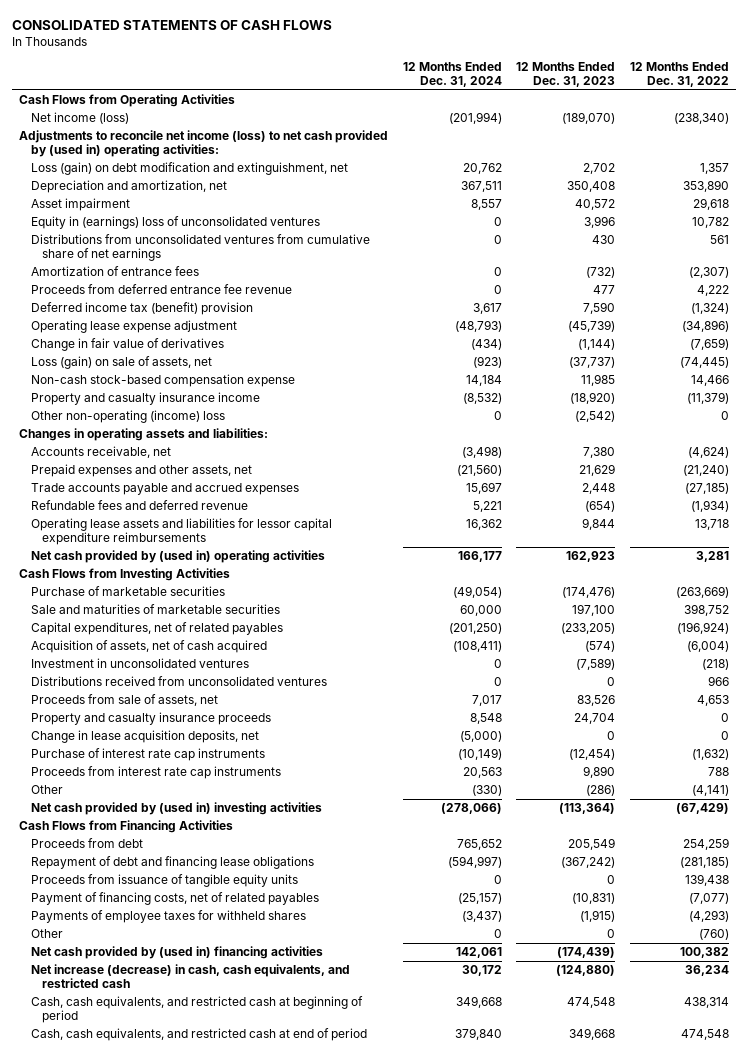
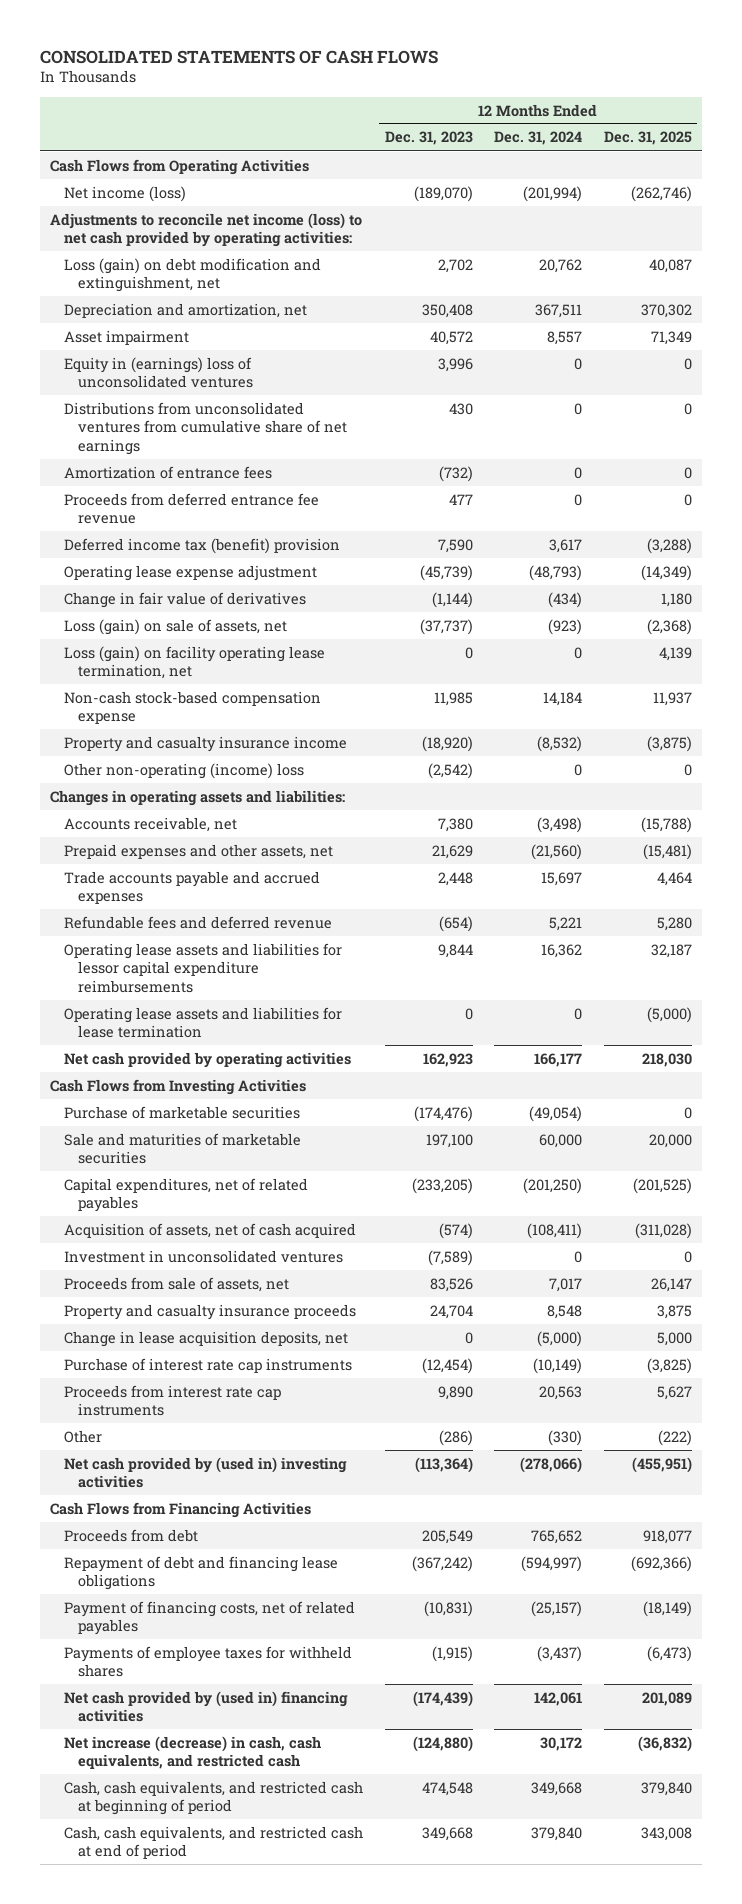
- | 12 Months Ended Dec. 31, 2024 | 12 Months Ended Dec. 31, 2023 | 12 Months Ended Dec. 31, 2022
+ | 12 Months Ended Dec. 31, 2023 | 12 Months Ended Dec. 31, 2024 | 12 Months Ended Dec. 31, 2025
- Adjustments to reconcile net income (loss) to net cash provided by (used in) operating activities:
+ Adjustments to reconcile net income (loss) to net cash provided by operating activities:
+ Loss (gain) on facility operating lease termination, net | 0 | 0 | 4,139
- Net cash provided by (used in) operating activities | 166,177 | 162,923 | 3,281
+ Operating lease assets and liabilities for lease termination | 0 | 0 | (5,000)
+ Net cash provided by operating activities | 162,923 | 166,177 | 218,030
- Distributions received from unconsolidated ventures | 0 | 0 | 966
- Proceeds from issuance of tangible equity units | 0 | 0 | 139,438
- Other | 0 | 0 | (760)

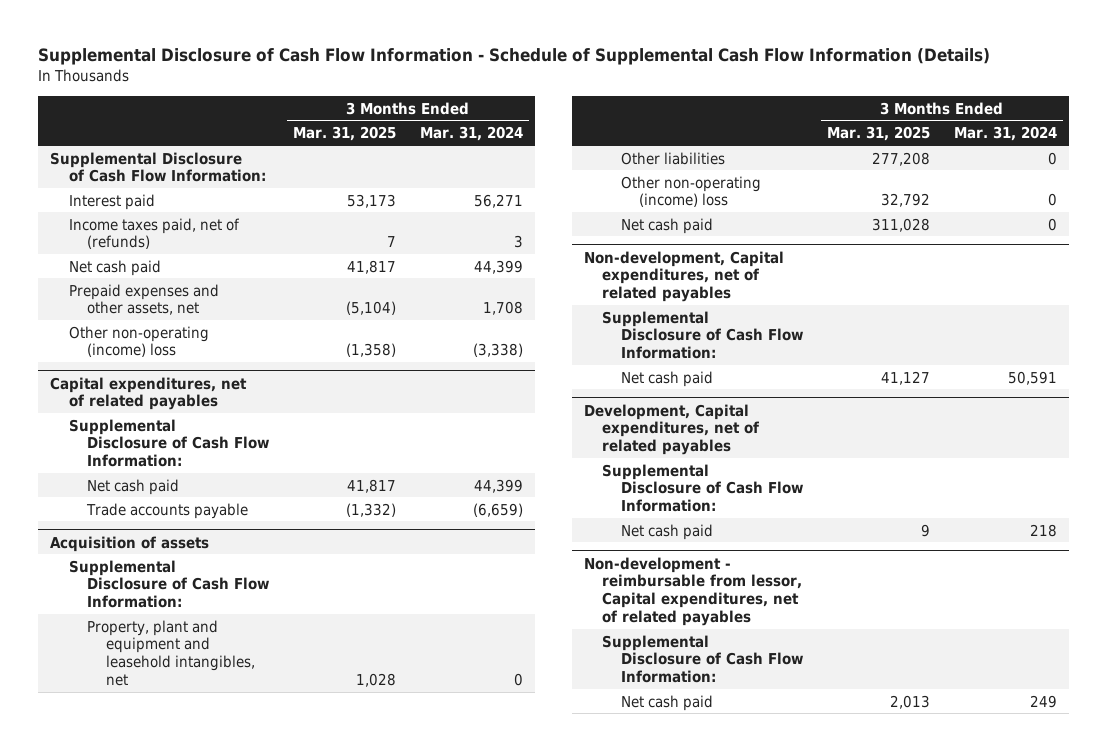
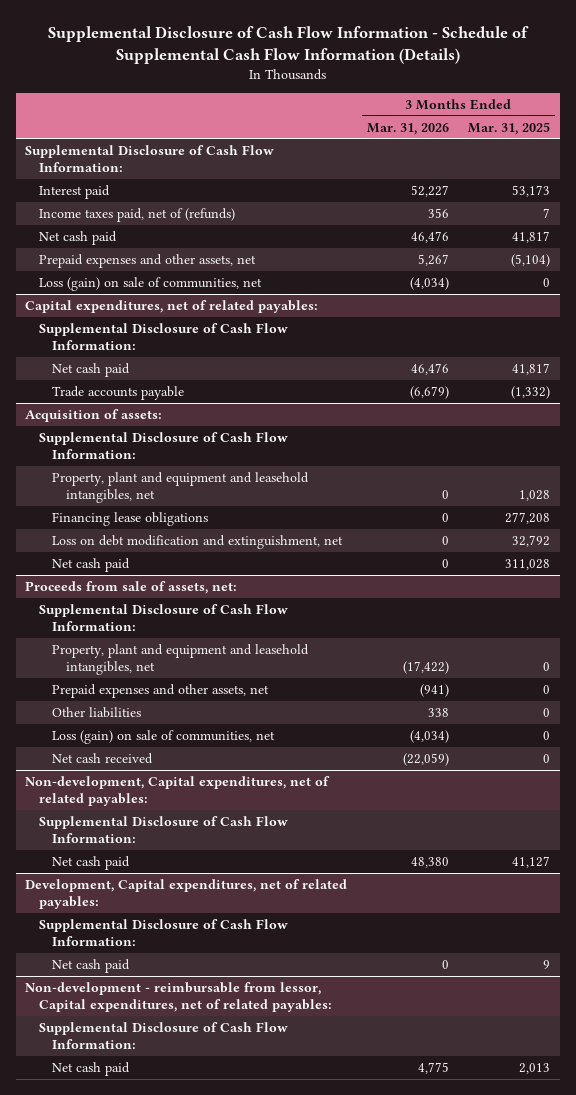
- | 3 Months Ended Mar. 31, 2025 | 3 Months Ended Mar. 31, 2024
+ | 3 Months Ended Mar. 31, 2026 | 3 Months Ended Mar. 31, 2025
- Other non-operating (income) loss | (1,358) | (3,338)
- Capital expenditures, net of related payables
+ Loss (gain) on sale of communities, net | (4,034) | 0
+ Capital expenditures, net of related payables:
- Acquisition of assets
+ Acquisition of assets:
- Other liabilities | 277,208 | 0
- Other non-operating (income) loss | 32,792 | 0
+ Financing lease obligations | 0 | 277,208
+ Loss on debt modification and extinguishment, net | 0 | 32,792
- Non-development, Capital expenditures, net of related payables
+ Proceeds from sale of assets, net:
+ Property, plant and equipment and leasehold intangibles, net | (17,422) | 0
+ Prepaid expenses and other assets, net | (941) | 0
+ Other liabilities | 338 | 0
+ Loss (gain) on sale of communities, net | (4,034) | 0
+ Net cash received | (22,059) | 0
+ Non-development, Capital expenditures, net of related payables:
+ Supplemental Disclosure of Cash Flow Information:
- Development, Capital expenditures, net of related payables
+ Development, Capital expenditures, net of related payables:
- Non-development - reimbursable from lessor, Capital expenditures, net of related payables
+ Non-development - reimbursable from lessor, Capital expenditures, net of related payables:

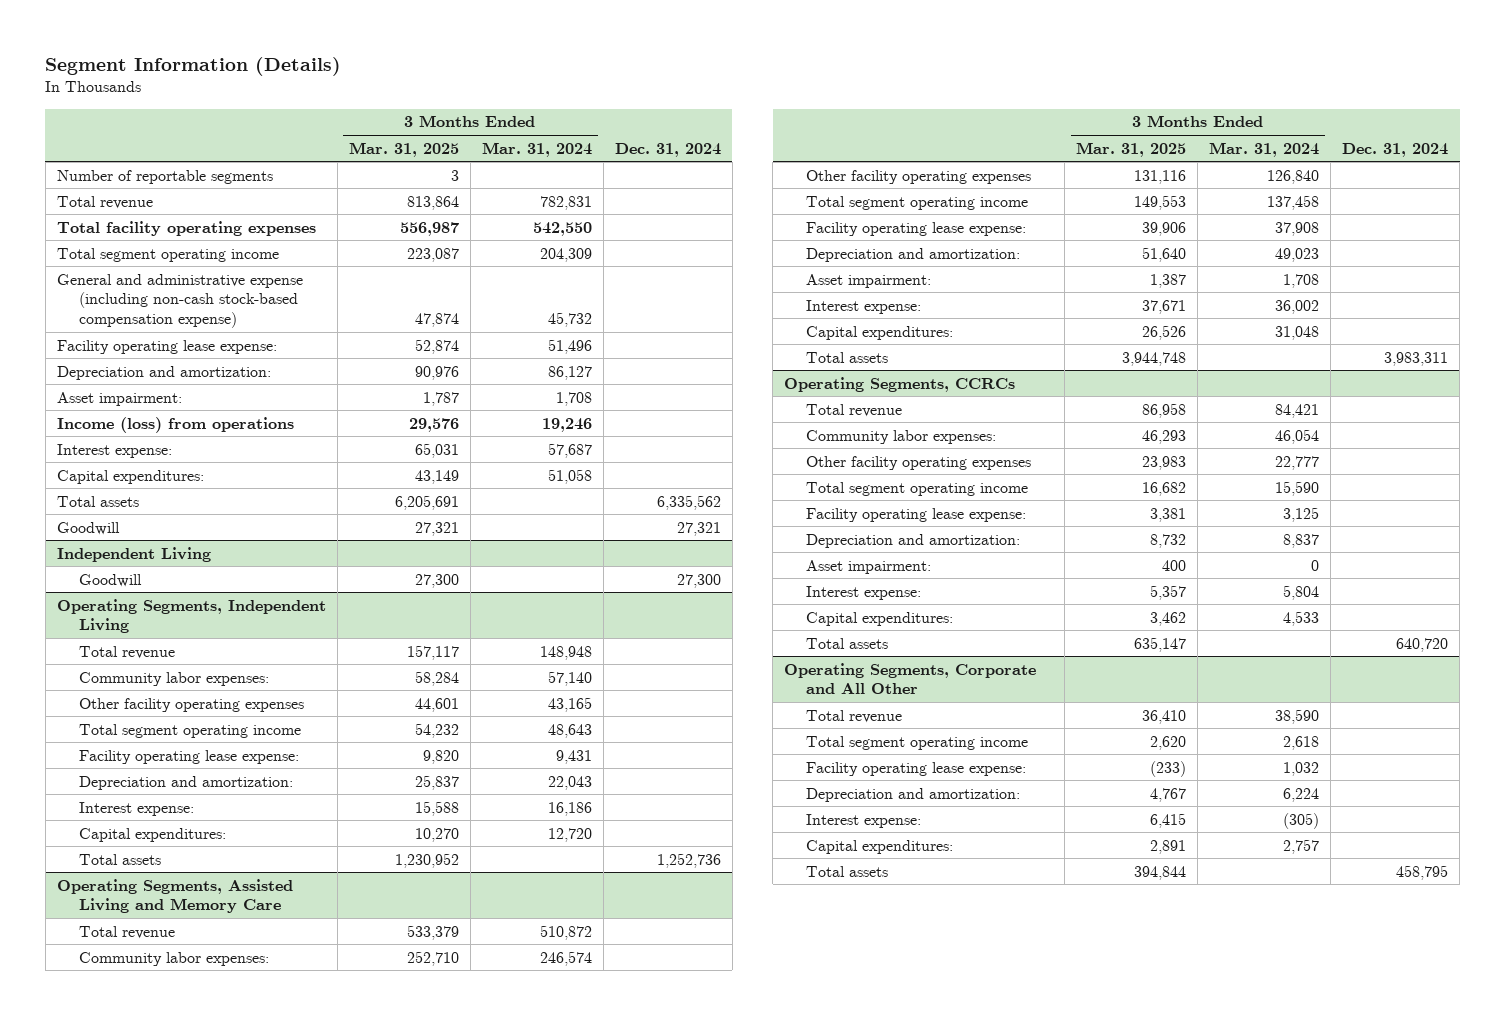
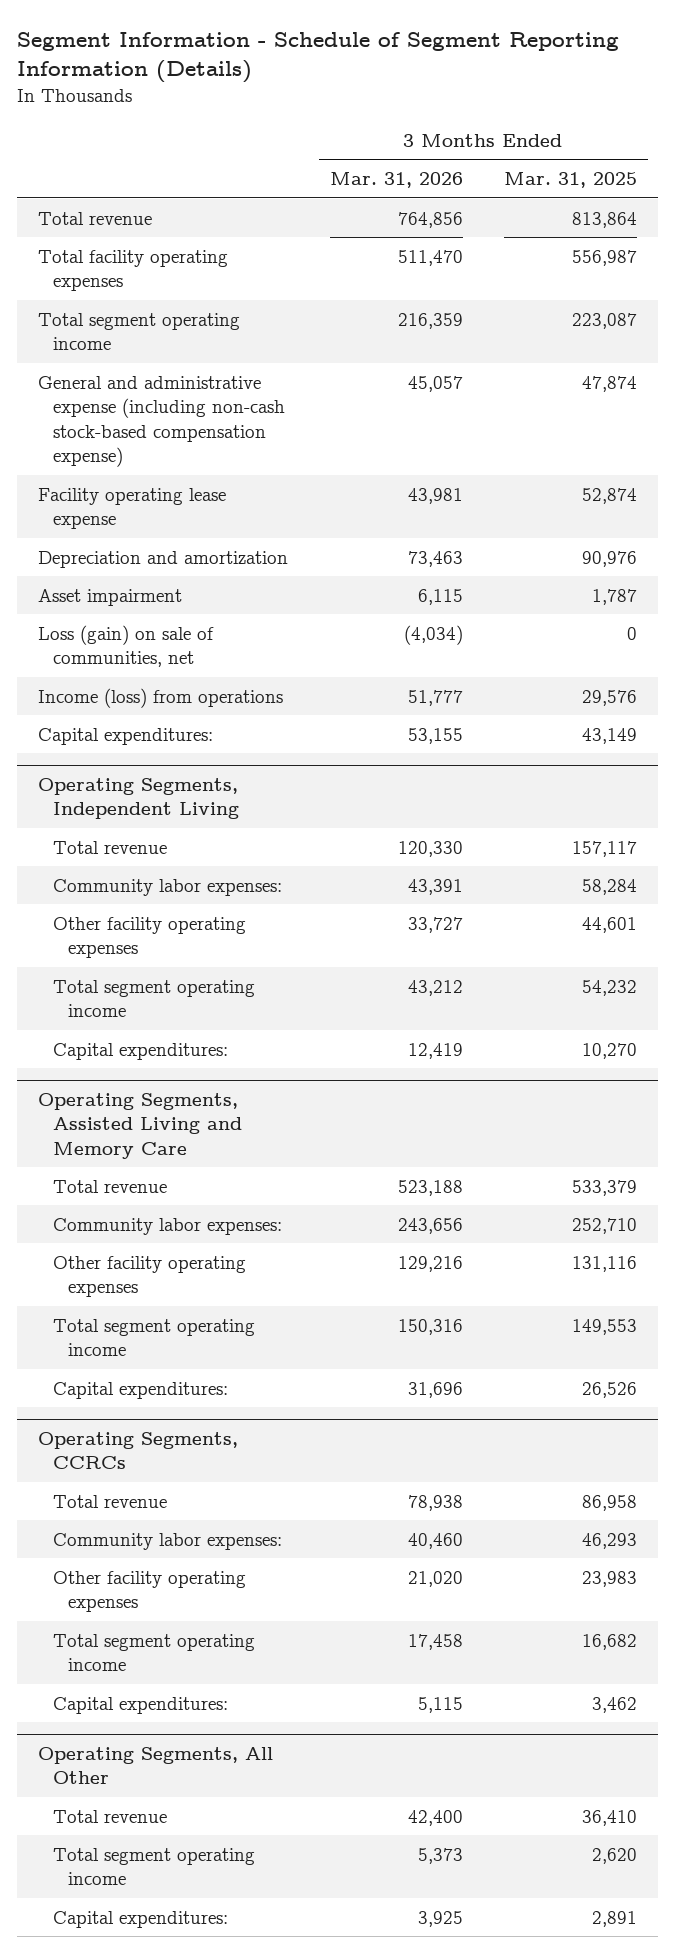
- Segment Information (Details)
+ Segment Information - Schedule of Segment Reporting Information (Details)
- | 3 Months Ended Mar. 31, 2025 | 3 Months Ended Mar. 31, 2024 | Dec. 31, 2024
+ | 3 Months Ended Mar. 31, 2026 | 3 Months Ended Mar. 31, 2025
- Number of reportable segments | 3 | |
- Facility operating lease expense: | 52,874 | 51,496 |
- Depreciation and amortization: | 90,976 | 86,127 |
- Asset impairment: | 1,787 | 1,708 |
+ Facility operating lease expense | 43,981 | 52,874
+ Depreciation and amortization | 73,463 | 90,976
+ Asset impairment | 6,115 | 1,787
+ Loss (gain) on sale of communities, net | (4,034) | 0
- Interest expense: | 65,031 | 57,687 |
- Total assets | 6,205,691 | | 6,335,562
- Goodwill | 27,321 | | 27,321
- Independent Living
- Goodwill | 27,300 | | 27,300
@ Operating Segments, Independent Living
- Facility operating lease expense: | 9,820 | 9,431 |
- Depreciation and amortization: | 25,837 | 22,043 |
- Interest expense: | 15,588 | 16,186 |
- Total assets | 1,230,952 | | 1,252,736
@ Operating Segments, Assisted Living and Memory Care
- Facility operating lease expense: | 39,906 | 37,908 |
- Depreciation and amortization: | 51,640 | 49,023 |
- Asset impairment: | 1,387 | 1,708 |
- Interest expense: | 37,671 | 36,002 |
- Total assets | 3,944,748 | | 3,983,311
@ Operating Segments, CCRCs
- Facility operating lease expense: | 3,381 | 3,125 |
- Depreciation and amortization: | 8,732 | 8,837 |
- Asset impairment: | 400 | 0 |
- Interest expense: | 5,357 | 5,804 |
- Total assets | 635,147 | | 640,720
- Operating Segments, Corporate and All Other
+ Operating Segments, All Other
- Facility operating lease expense: | (233) | 1,032 |
- Depreciation and amortization: | 4,767 | 6,224 |
- Interest expense: | 6,415 | (305) |
- Total assets | 394,844 | | 458,795

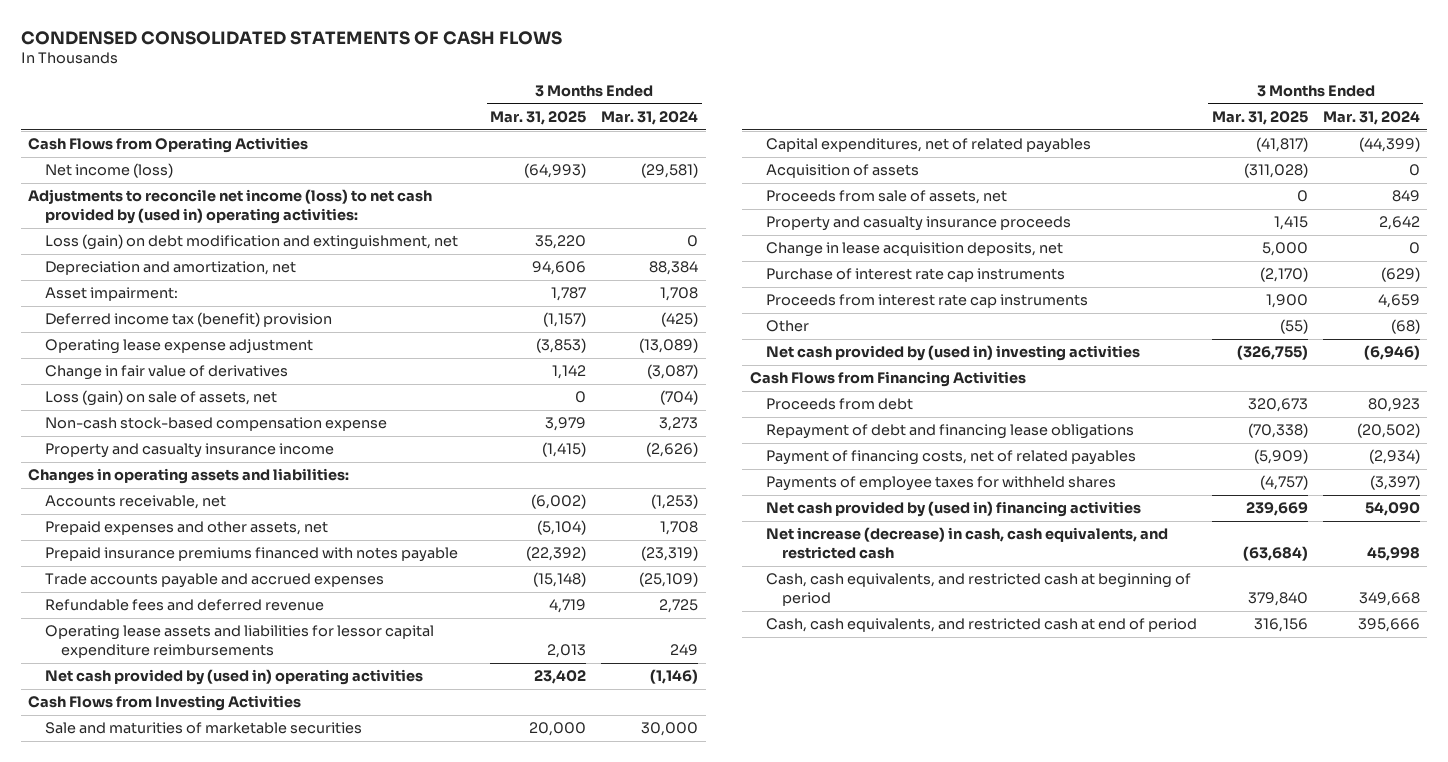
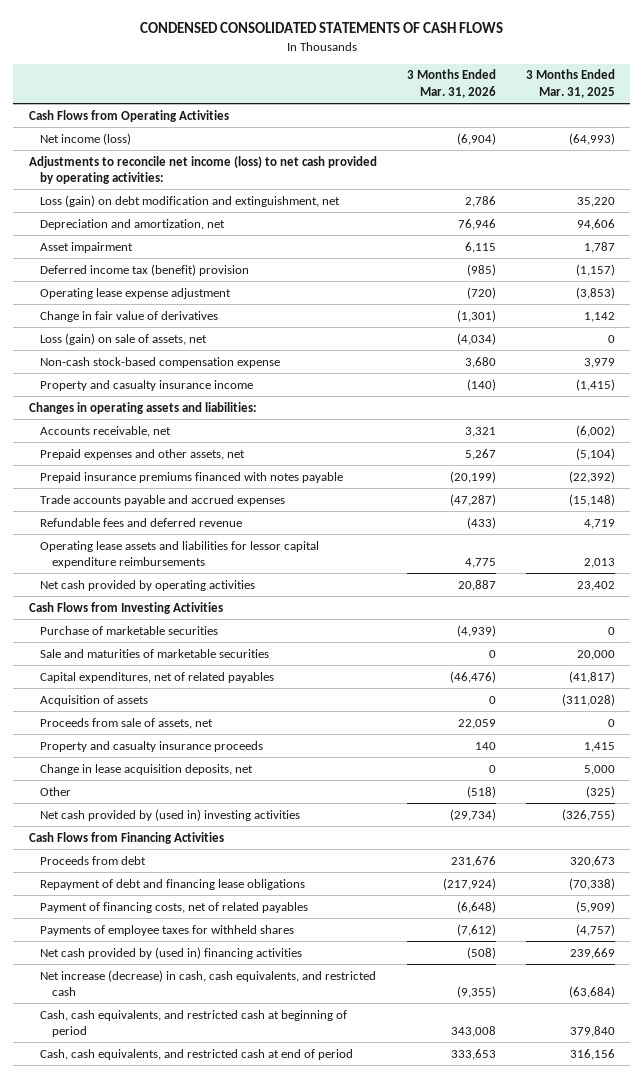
- | 3 Months Ended Mar. 31, 2025 | 3 Months Ended Mar. 31, 2024
+ | 3 Months Ended Mar. 31, 2026 | 3 Months Ended Mar. 31, 2025
- Adjustments to reconcile net income (loss) to net cash provided by (used in) operating activities:
+ Adjustments to reconcile net income (loss) to net cash provided by operating activities:
- Asset impairment: | 1,787 | 1,708
+ Asset impairment | 6,115 | 1,787
- Net cash provided by (used in) operating activities | 23,402 | (1,146)
+ Net cash provided by operating activities | 20,887 | 23,402
+ Purchase of marketable securities | (4,939) | 0
- Purchase of interest rate cap instruments | (2,170) | (629)
- Proceeds from interest rate cap instruments | 1,900 | 4,659
- Other | (55) | (68)
+ Other | (518) | (325)

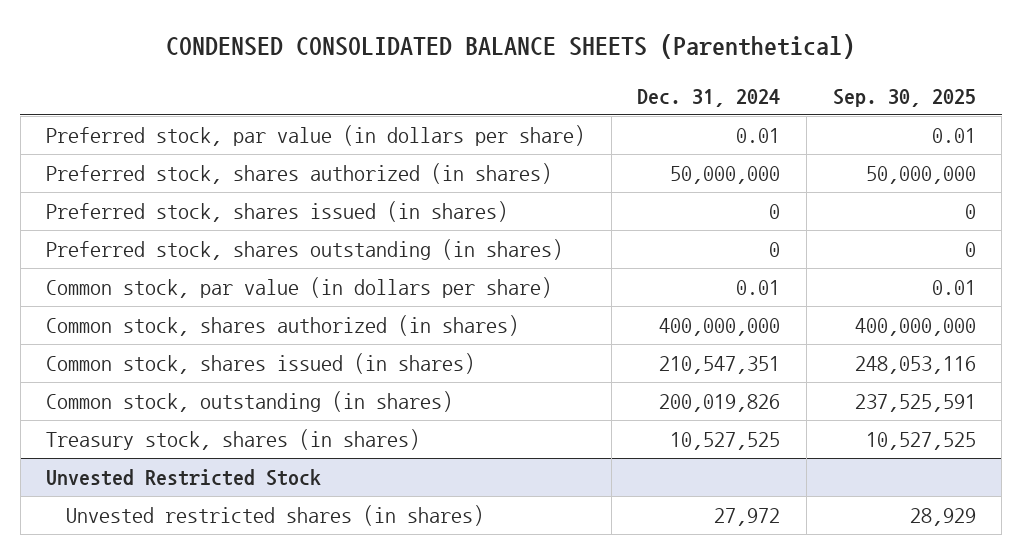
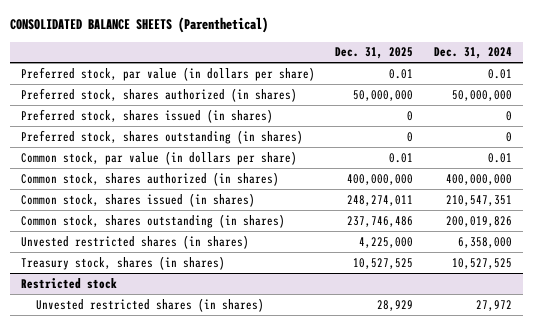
- CONDENSED CONSOLIDATED BALANCE SHEETS (Parenthetical)
+ CONSOLIDATED BALANCE SHEETS (Parenthetical)
- | Dec. 31, 2024 | Sep. 30, 2025
+ | Dec. 31, 2025 | Dec. 31, 2024
- Common stock, outstanding (in shares) | 200,019,826 | 237,525,591
+ Common stock, shares outstanding (in shares) | 237,746,486 | 200,019,826
+ Unvested restricted shares (in shares) | 4,225,000 | 6,358,000
- Unvested Restricted Stock
+ Restricted stock

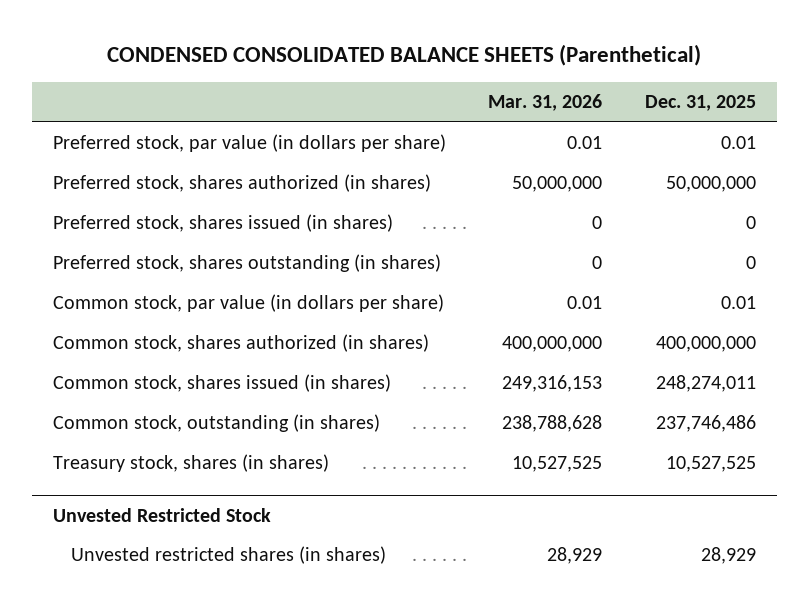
- CONSOLIDATED BALANCE SHEETS (Parenthetical)
+ CONDENSED CONSOLIDATED BALANCE SHEETS (Parenthetical)
- | Dec. 31, 2025 | Dec. 31, 2024
+ | Mar. 31, 2026 | Dec. 31, 2025
- Common stock, shares outstanding (in shares) | 237,746,486 | 200,019,826
- Unvested restricted shares (in shares) | 4,225,000 | 6,358,000
+ Common stock, outstanding (in shares) | 238,788,628 | 237,746,486
- Restricted stock
+ Unvested Restricted Stock

